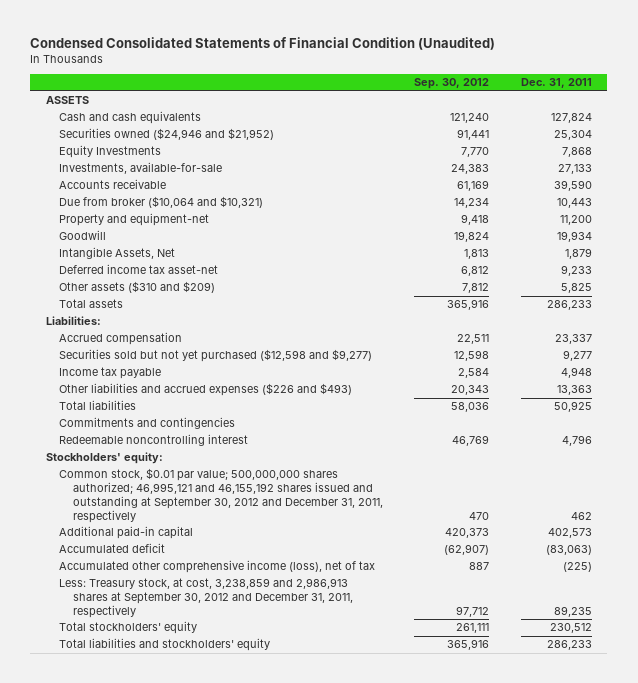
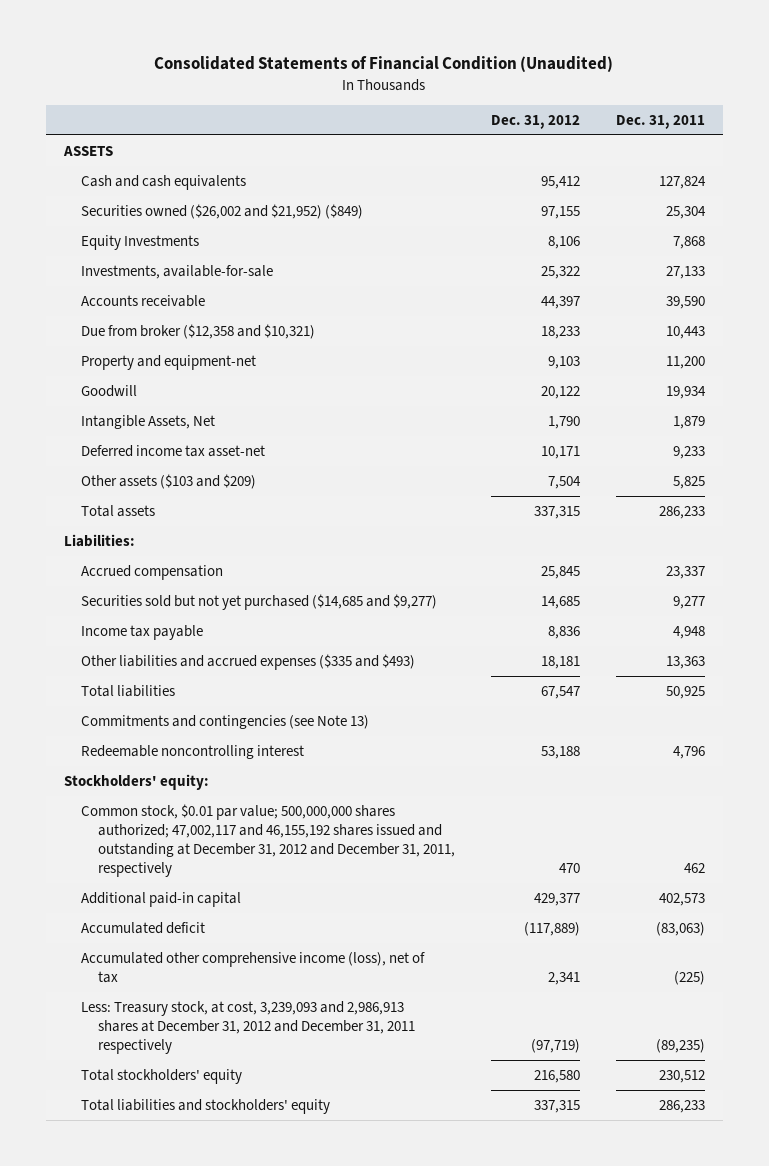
- Condensed Consolidated Statements of Financial Condition (Unaudited)
+ Consolidated Statements of Financial Condition (Unaudited)
- | Sep. 30, 2012 | Dec. 31, 2011
+ | Dec. 31, 2012 | Dec. 31, 2011
- Securities owned ($24,946 and $21,952) | 91,441 | 25,304
+ Securities owned ($26,002 and $21,952) ($849) | 97,155 | 25,304
- Due from broker ($10,064 and $10,321) | 14,234 | 10,443
+ Due from broker ($12,358 and $10,321) | 18,233 | 10,443
- Other assets ($310 and $209) | 7,812 | 5,825
+ Other assets ($103 and $209) | 7,504 | 5,825
- Securities sold but not yet purchased ($12,598 and $9,277) | 12,598 | 9,277
+ Securities sold but not yet purchased ($14,685 and $9,277) | 14,685 | 9,277
- Other liabilities and accrued expenses ($226 and $493) | 20,343 | 13,363
+ Other liabilities and accrued expenses ($335 and $493) | 18,181 | 13,363
- Commitments and contingencies
+ Commitments and contingencies (see Note 13)
- Common stock, $0.01 par value; 500,000,000 shares authorized; 46,995,121 and 46,155,192 shares issued and outstanding at September 30, 2012 and December 31, 2011, respectively | 470 | 462
+ Common stock, $0.01 par value; 500,000,000 shares authorized; 47,002,117 and 46,155,192 shares issued and outstanding at December 31, 2012 and December 31, 2011, respectively | 470 | 462
- Less: Treasury stock, at cost, 3,238,859 and 2,986,913 shares at September 30, 2012 and December 31, 2011, respectively | 97,712 | 89,235
+ Less: Treasury stock, at cost, 3,239,093 and 2,986,913 shares at December 31, 2012 and December 31, 2011 respectively | (97,719) | (89,235)

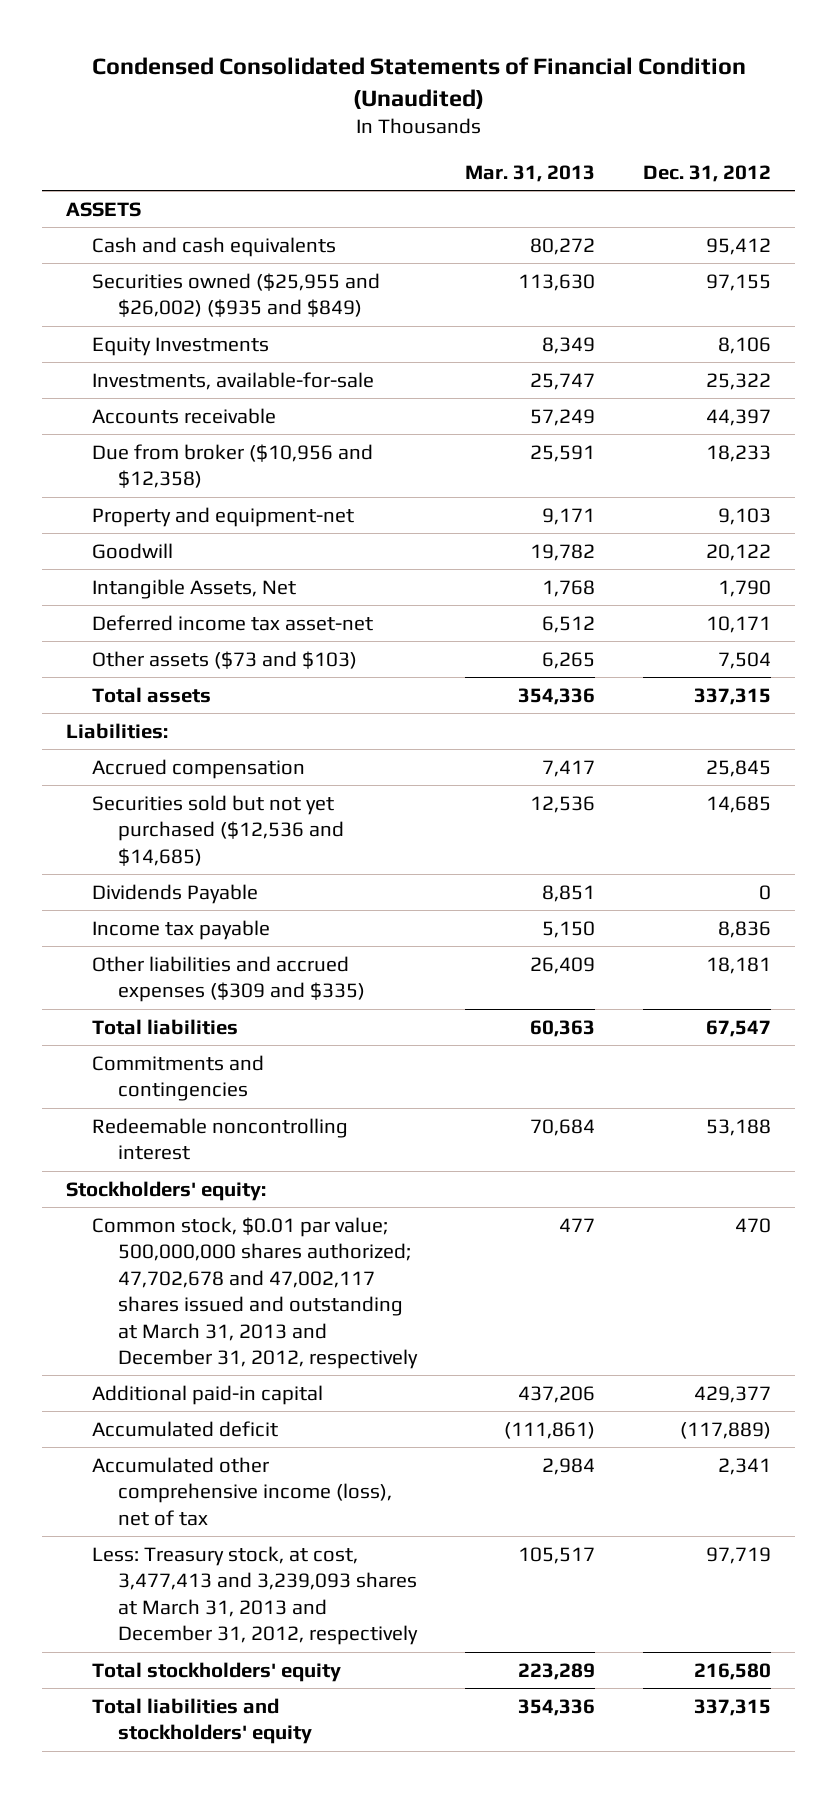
- Consolidated Statements of Financial Condition (Unaudited)
+ Condensed Consolidated Statements of Financial Condition (Unaudited)
- | Dec. 31, 2012 | Dec. 31, 2011
+ | Mar. 31, 2013 | Dec. 31, 2012
- Securities owned ($26,002 and $21,952) ($849) | 97,155 | 25,304
+ Securities owned ($25,955 and $26,002) ($935 and $849) | 113,630 | 97,155
- Due from broker ($12,358 and $10,321) | 18,233 | 10,443
+ Due from broker ($10,956 and $12,358) | 25,591 | 18,233
- Other assets ($103 and $209) | 7,504 | 5,825
+ Other assets ($73 and $103) | 6,265 | 7,504
- Securities sold but not yet purchased ($14,685 and $9,277) | 14,685 | 9,277
+ Securities sold but not yet purchased ($12,536 and $14,685) | 12,536 | 14,685
+ Dividends Payable | 8,851 | 0
- Other liabilities and accrued expenses ($335 and $493) | 18,181 | 13,363
+ Other liabilities and accrued expenses ($309 and $335) | 26,409 | 18,181
- Commitments and contingencies (see Note 13)
+ Commitments and contingencies
- Common stock, $0.01 par value; 500,000,000 shares authorized; 47,002,117 and 46,155,192 shares issued and outstanding at December 31, 2012 and December 31, 2011, respectively | 470 | 462
+ Common stock, $0.01 par value; 500,000,000 shares authorized; 47,702,678 and 47,002,117 shares issued and outstanding at March 31, 2013 and December 31, 2012, respectively | 477 | 470
- Less: Treasury stock, at cost, 3,239,093 and 2,986,913 shares at December 31, 2012 and December 31, 2011 respectively | (97,719) | (89,235)
+ Less: Treasury stock, at cost, 3,477,413 and 3,239,093 shares at March 31, 2013 and December 31, 2012, respectively | 105,517 | 97,719

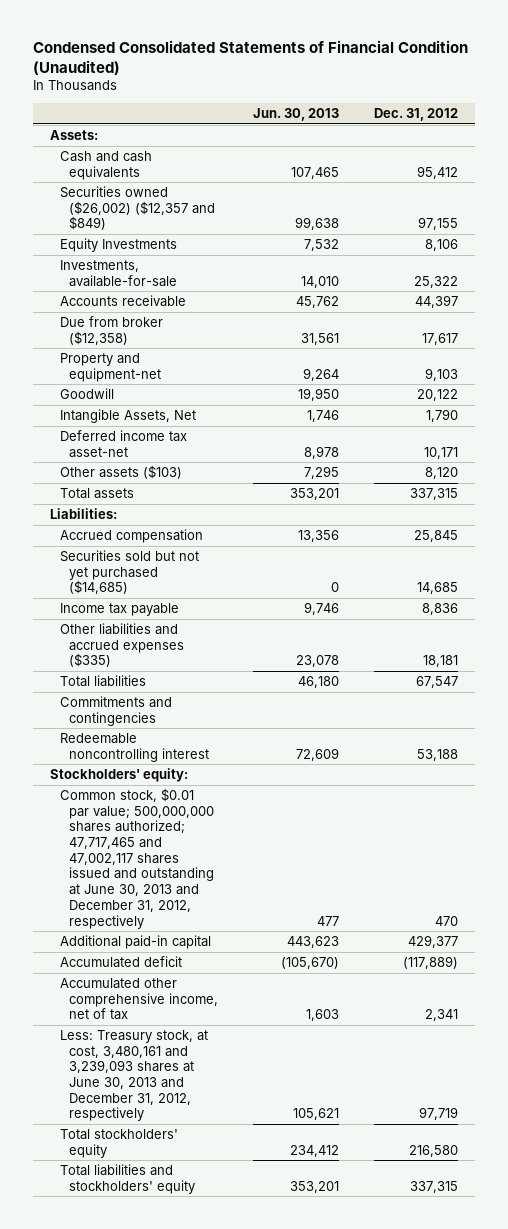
- | Mar. 31, 2013 | Dec. 31, 2012
+ | Jun. 30, 2013 | Dec. 31, 2012
- ASSETS
+ Assets:
- Securities owned ($25,955 and $26,002) ($935 and $849) | 113,630 | 97,155
+ Securities owned ($26,002) ($12,357 and $849) | 99,638 | 97,155
- Due from broker ($10,956 and $12,358) | 25,591 | 18,233
+ Due from broker ($12,358) | 31,561 | 17,617
- Other assets ($73 and $103) | 6,265 | 7,504
+ Other assets ($103) | 7,295 | 8,120
- Securities sold but not yet purchased ($12,536 and $14,685) | 12,536 | 14,685
- Dividends Payable | 8,851 | 0
+ Securities sold but not yet purchased ($14,685) | 0 | 14,685
- Other liabilities and accrued expenses ($309 and $335) | 26,409 | 18,181
+ Other liabilities and accrued expenses ($335) | 23,078 | 18,181
- Common stock, $0.01 par value; 500,000,000 shares authorized; 47,702,678 and 47,002,117 shares issued and outstanding at March 31, 2013 and December 31, 2012, respectively | 477 | 470
+ Common stock, $0.01 par value; 500,000,000 shares authorized; 47,717,465 and 47,002,117 shares issued and outstanding at June 30, 2013 and December 31, 2012, respectively | 477 | 470
- Accumulated other comprehensive income (loss), net of tax | 2,984 | 2,341
- Less: Treasury stock, at cost, 3,477,413 and 3,239,093 shares at March 31, 2013 and December 31, 2012, respectively | 105,517 | 97,719
+ Accumulated other comprehensive income, net of tax | 1,603 | 2,341
+ Less: Treasury stock, at cost, 3,480,161 and 3,239,093 shares at June 30, 2013 and December 31, 2012, respectively | 105,621 | 97,719

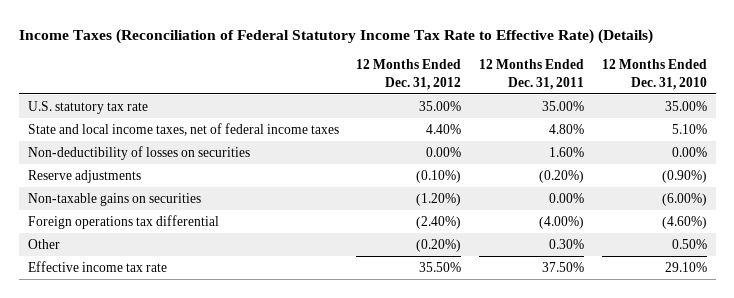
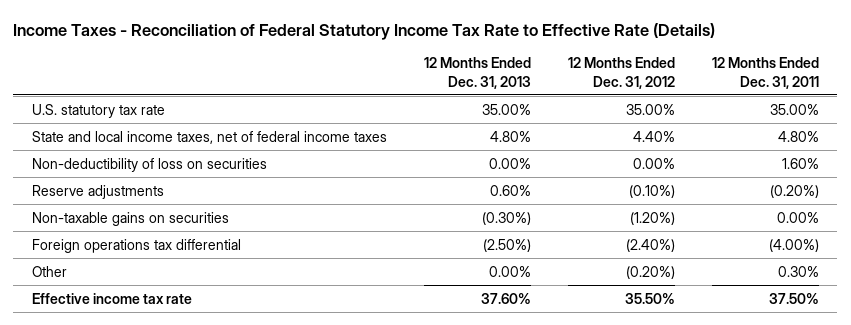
- Income Taxes (Reconciliation of Federal Statutory Income Tax Rate to Effective Rate) (Details)
+ Income Taxes - Reconciliation of Federal Statutory Income Tax Rate to Effective Rate (Details)
- | 12 Months Ended Dec. 31, 2012 | 12 Months Ended Dec. 31, 2011 | 12 Months Ended Dec. 31, 2010
+ | 12 Months Ended Dec. 31, 2013 | 12 Months Ended Dec. 31, 2012 | 12 Months Ended Dec. 31, 2011
- Non-deductibility of losses on securities | 0.00% | 1.60% | 0.00%
+ Non-deductibility of loss on securities | 0.00% | 0.00% | 1.60%

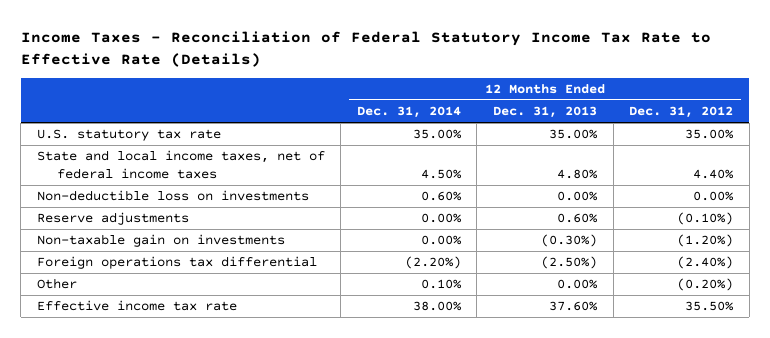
- | 12 Months Ended Dec. 31, 2013 | 12 Months Ended Dec. 31, 2012 | 12 Months Ended Dec. 31, 2011
+ | 12 Months Ended Dec. 31, 2014 | 12 Months Ended Dec. 31, 2013 | 12 Months Ended Dec. 31, 2012
- Non-deductibility of loss on securities | 0.00% | 0.00% | 1.60%
+ Non-deductible loss on investments | 0.60% | 0.00% | 0.00%
- Non-taxable gains on securities | (0.30%) | (1.20%) | 0.00%
+ Non-taxable gain on investments | 0.00% | (0.30%) | (1.20%)

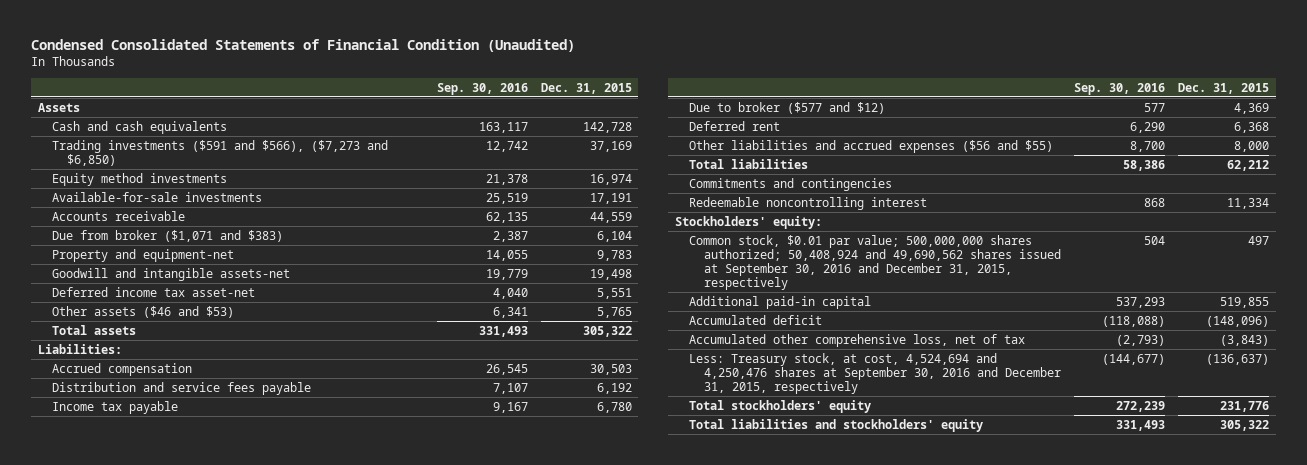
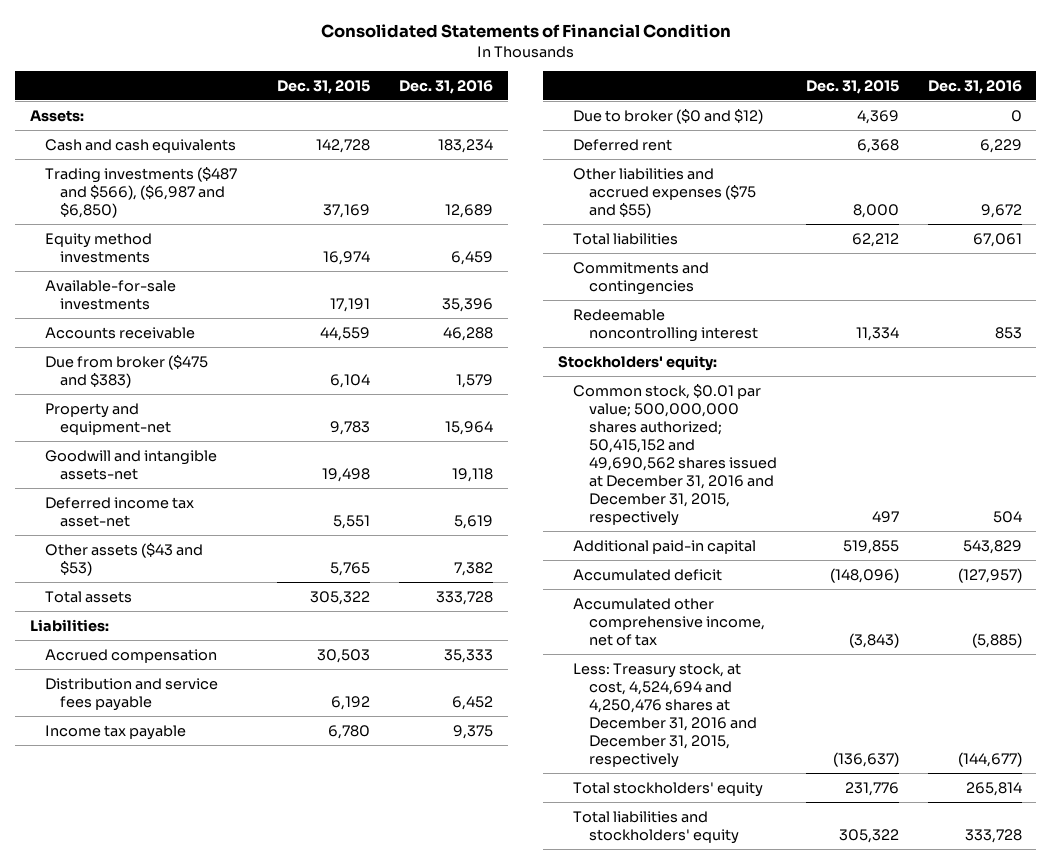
- Condensed Consolidated Statements of Financial Condition (Unaudited)
+ Consolidated Statements of Financial Condition
- | Sep. 30, 2016 | Dec. 31, 2015
+ | Dec. 31, 2015 | Dec. 31, 2016
- Assets
+ Assets:
- Trading investments ($591 and $566), ($7,273 and $6,850) | 12,742 | 37,169
+ Trading investments ($487 and $566), ($6,987 and $6,850) | 37,169 | 12,689
- Due from broker ($1,071 and $383) | 2,387 | 6,104
+ Due from broker ($475 and $383) | 6,104 | 1,579
- Other assets ($46 and $53) | 6,341 | 5,765
+ Other assets ($43 and $53) | 5,765 | 7,382
- Due to broker ($577 and $12) | 577 | 4,369
+ Due to broker ($0 and $12) | 4,369 | 0
- Other liabilities and accrued expenses ($56 and $55) | 8,700 | 8,000
+ Other liabilities and accrued expenses ($75 and $55) | 8,000 | 9,672
- Common stock, $0.01 par value; 500,000,000 shares authorized; 50,408,924 and 49,690,562 shares issued at September 30, 2016 and December 31, 2015, respectively | 504 | 497
+ Common stock, $0.01 par value; 500,000,000 shares authorized; 50,415,152 and 49,690,562 shares issued at December 31, 2016 and December 31, 2015, respectively | 497 | 504
- Accumulated other comprehensive loss, net of tax | (2,793) | (3,843)
- Less: Treasury stock, at cost, 4,524,694 and 4,250,476 shares at September 30, 2016 and December 31, 2015, respectively | (144,677) | (136,637)
+ Accumulated other comprehensive income, net of tax | (3,843) | (5,885)
+ Less: Treasury stock, at cost, 4,524,694 and 4,250,476 shares at December 31, 2016 and December 31, 2015, respectively | (136,637) | (144,677)

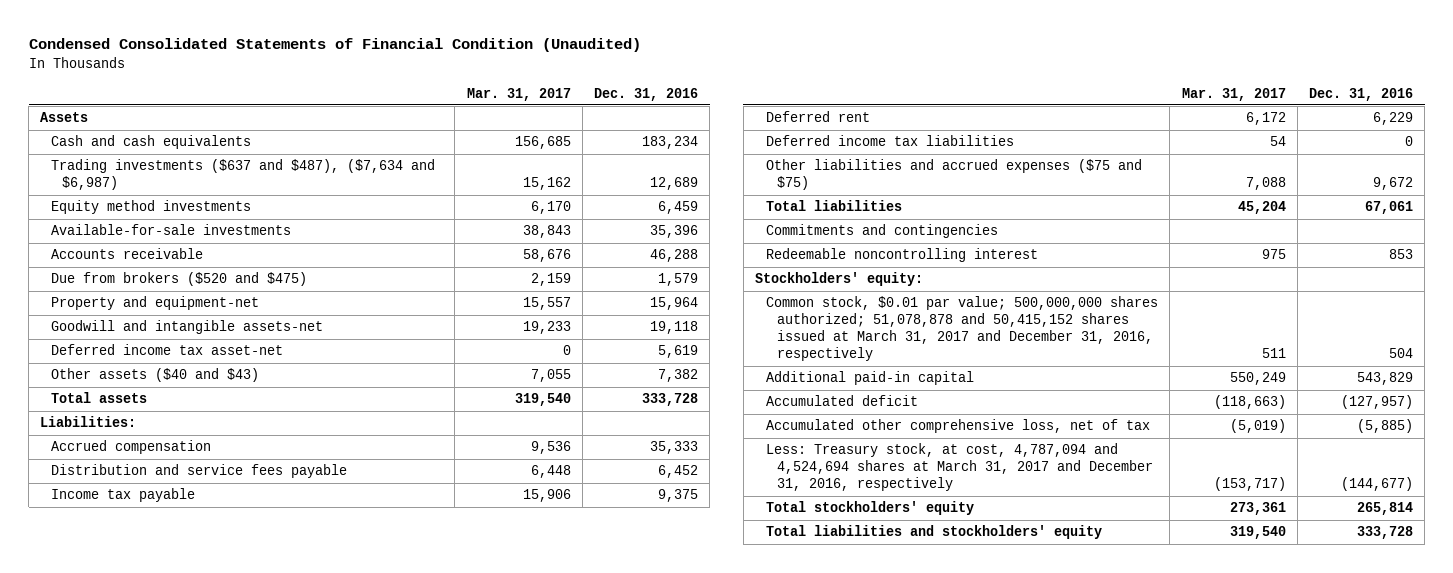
- Consolidated Statements of Financial Condition
+ Condensed Consolidated Statements of Financial Condition (Unaudited)
- | Dec. 31, 2015 | Dec. 31, 2016
+ | Mar. 31, 2017 | Dec. 31, 2016
- Assets:
+ Assets
- Trading investments ($487 and $566), ($6,987 and $6,850) | 37,169 | 12,689
+ Trading investments ($637 and $487), ($7,634 and $6,987) | 15,162 | 12,689
- Due from broker ($475 and $383) | 6,104 | 1,579
+ Due from brokers ($520 and $475) | 2,159 | 1,579
- Other assets ($43 and $53) | 5,765 | 7,382
+ Other assets ($40 and $43) | 7,055 | 7,382
- Due to broker ($0 and $12) | 4,369 | 0
- Other liabilities and accrued expenses ($75 and $55) | 8,000 | 9,672
+ Deferred income tax liabilities | 54 | 0
+ Other liabilities and accrued expenses ($75 and $75) | 7,088 | 9,672
- Common stock, $0.01 par value; 500,000,000 shares authorized; 50,415,152 and 49,690,562 shares issued at December 31, 2016 and December 31, 2015, respectively | 497 | 504
+ Common stock, $0.01 par value; 500,000,000 shares authorized; 51,078,878 and 50,415,152 shares issued at March 31, 2017 and December 31, 2016, respectively | 511 | 504
- Accumulated other comprehensive income, net of tax | (3,843) | (5,885)
- Less: Treasury stock, at cost, 4,524,694 and 4,250,476 shares at December 31, 2016 and December 31, 2015, respectively | (136,637) | (144,677)
+ Accumulated other comprehensive loss, net of tax | (5,019) | (5,885)
+ Less: Treasury stock, at cost, 4,787,094 and 4,524,694 shares at March 31, 2017 and December 31, 2016, respectively | (153,717) | (144,677)

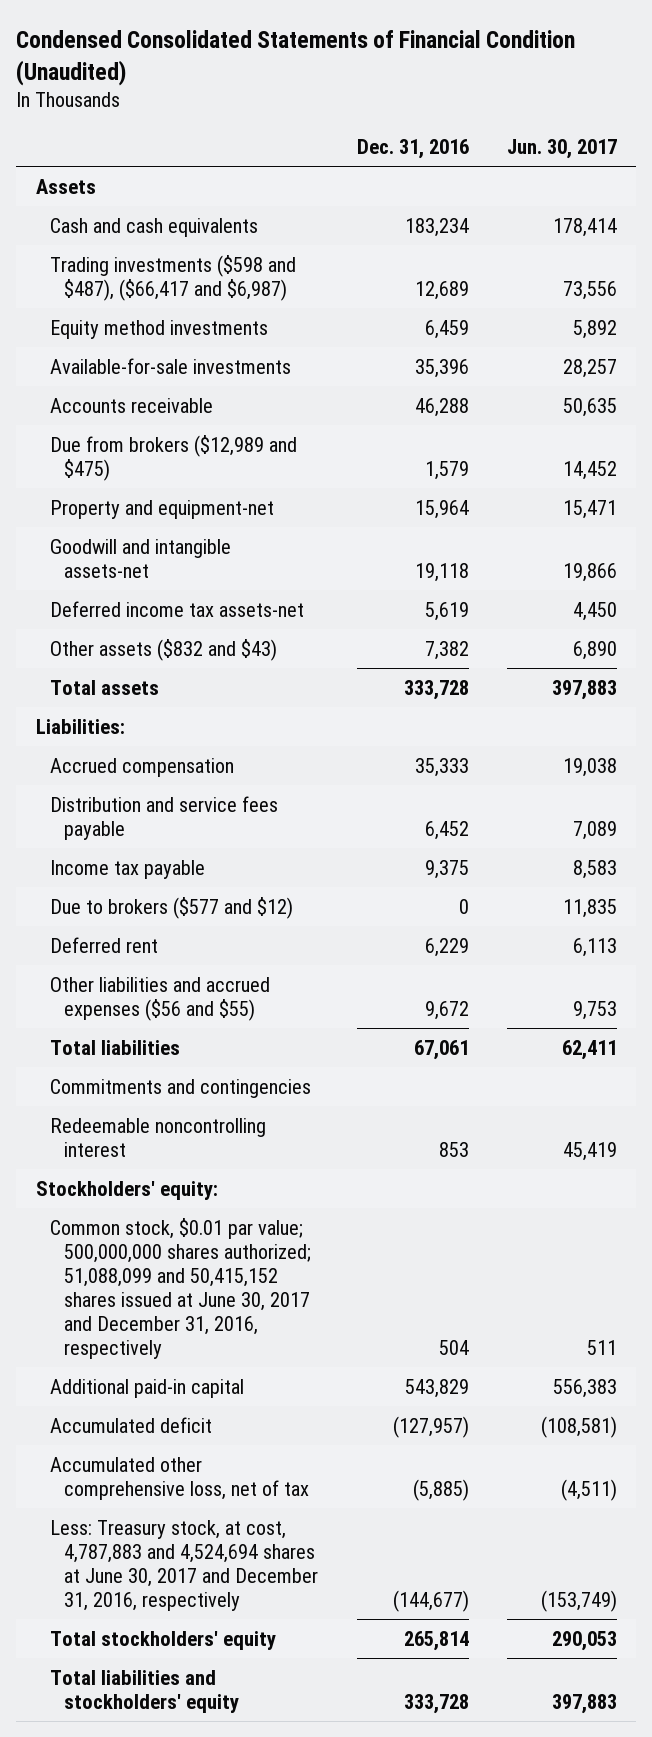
- | Mar. 31, 2017 | Dec. 31, 2016
+ | Dec. 31, 2016 | Jun. 30, 2017
- Trading investments ($637 and $487), ($7,634 and $6,987) | 15,162 | 12,689
+ Trading investments ($598 and $487), ($66,417 and $6,987) | 12,689 | 73,556
- Due from brokers ($520 and $475) | 2,159 | 1,579
+ Due from brokers ($12,989 and $475) | 1,579 | 14,452
- Deferred income tax asset-net | 0 | 5,619
- Other assets ($40 and $43) | 7,055 | 7,382
+ Deferred income tax assets-net | 5,619 | 4,450
+ Other assets ($832 and $43) | 7,382 | 6,890
+ Due to brokers ($577 and $12) | 0 | 11,835
- Deferred income tax liabilities | 54 | 0
- Other liabilities and accrued expenses ($75 and $75) | 7,088 | 9,672
+ Other liabilities and accrued expenses ($56 and $55) | 9,672 | 9,753
- Common stock, $0.01 par value; 500,000,000 shares authorized; 51,078,878 and 50,415,152 shares issued at March 31, 2017 and December 31, 2016, respectively | 511 | 504
+ Common stock, $0.01 par value; 500,000,000 shares authorized; 51,088,099 and 50,415,152 shares issued at June 30, 2017 and December 31, 2016, respectively | 504 | 511
- Less: Treasury stock, at cost, 4,787,094 and 4,524,694 shares at March 31, 2017 and December 31, 2016, respectively | (153,717) | (144,677)
+ Less: Treasury stock, at cost, 4,787,883 and 4,524,694 shares at June 30, 2017 and December 31, 2016, respectively | (144,677) | (153,749)

